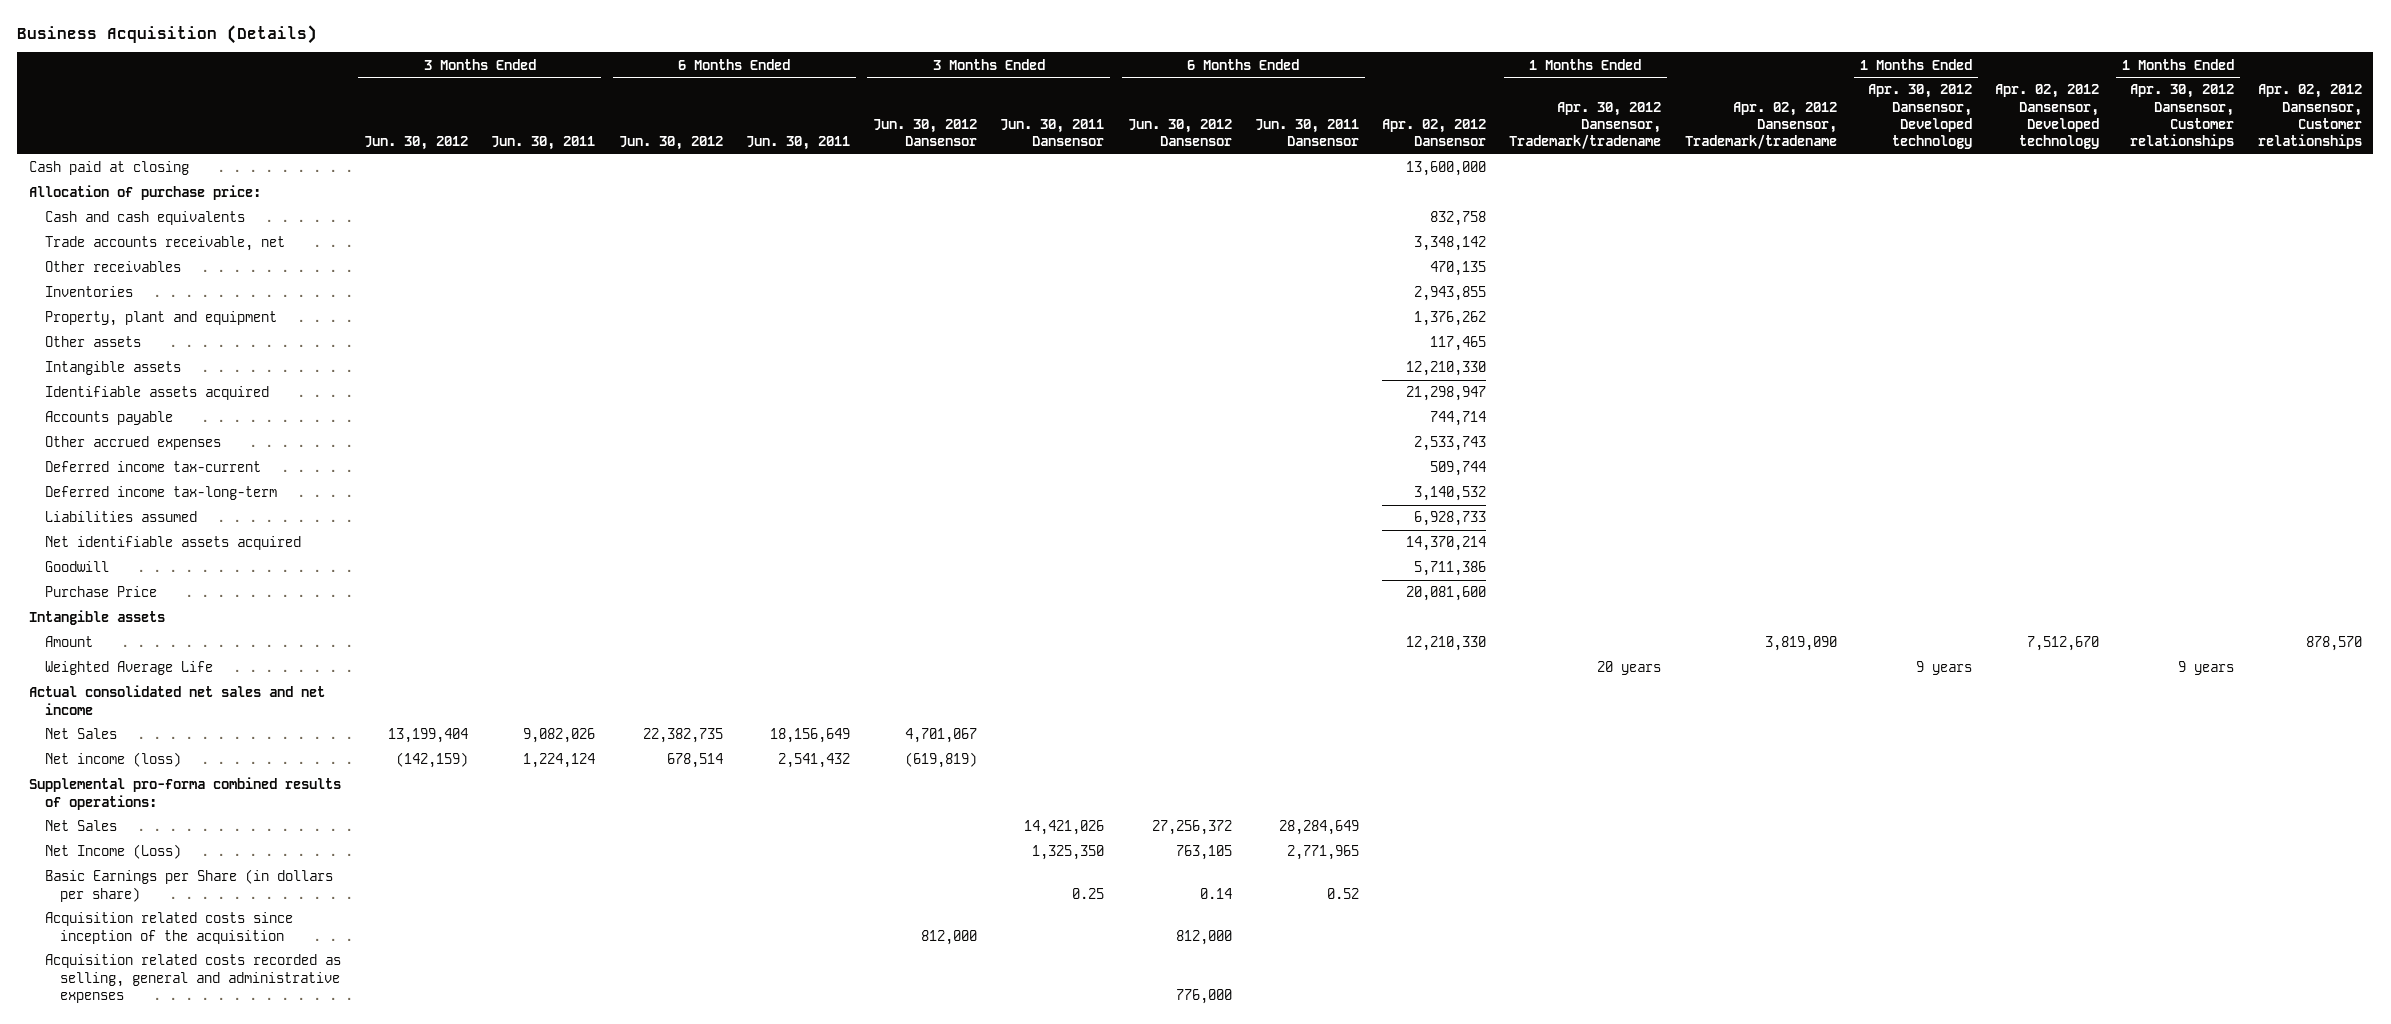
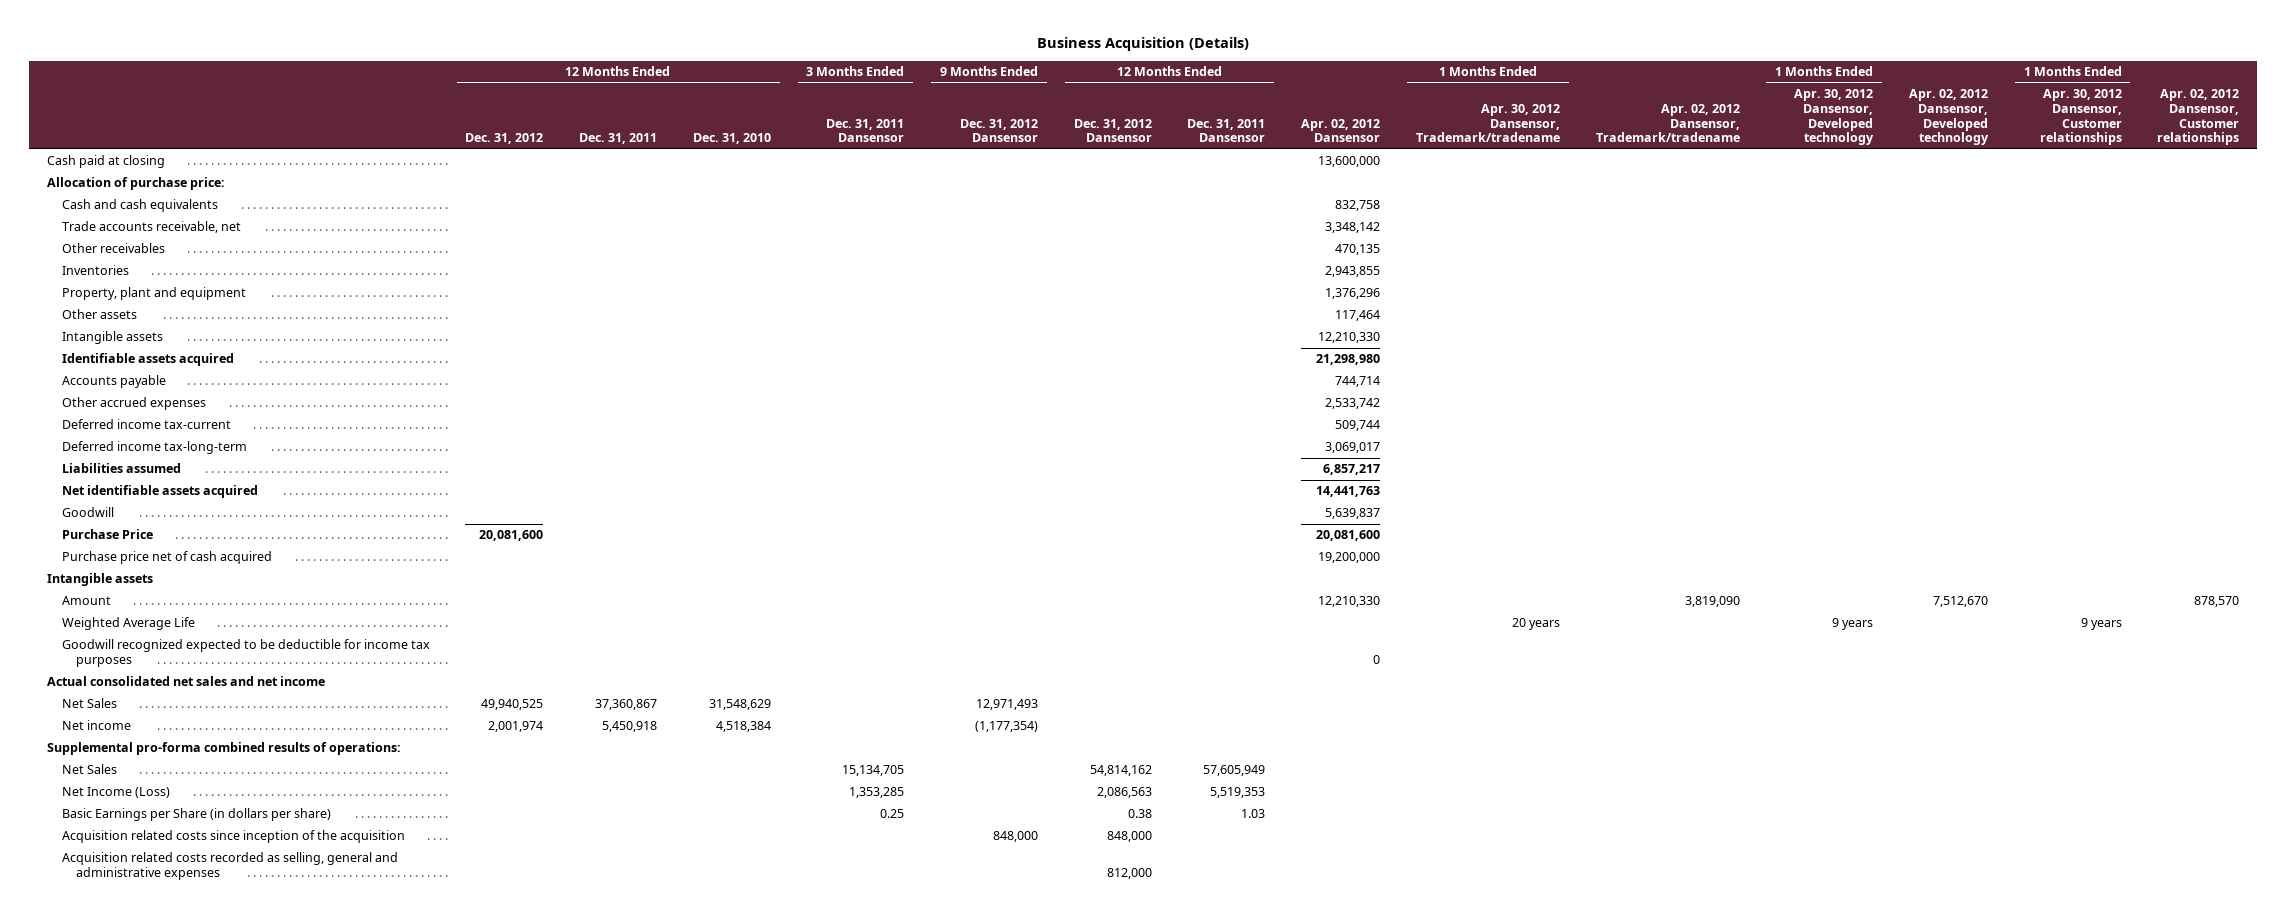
- | 3 Months Ended Jun. 30, 2012 | 3 Months Ended Jun. 30, 2011 | 6 Months Ended Jun. 30, 2012 | 6 Months Ended Jun. 30, 2011 | 3 Months Ended Jun. 30, 2012 Dansensor | 3 Months Ended Jun. 30, 2011 Dansensor | 6 Months Ended Jun. 30, 2012 Dansensor | 6 Months Ended Jun. 30, 2011 Dansensor | Apr. 02, 2012 Dansensor | 1 Months Ended Apr. 30, 2012 Dansensor, Trademark/tradename | Apr. 02, 2012 Dansensor, Trademark/tradename | 1 Months Ended Apr. 30, 2012 Dansensor, Developed technology | Apr. 02, 2012 Dansensor, Developed technology | 1 Months Ended Apr. 30, 2012 Dansensor, Customer relationships | Apr. 02, 2012 Dansensor, Customer relationships
+ | 12 Months Ended Dec. 31, 2012 | 12 Months Ended Dec. 31, 2011 | 12 Months Ended Dec. 31, 2010 | 3 Months Ended Dec. 31, 2011 Dansensor | 9 Months Ended Dec. 31, 2012 Dansensor | 12 Months Ended Dec. 31, 2012 Dansensor | 12 Months Ended Dec. 31, 2011 Dansensor | Apr. 02, 2012 Dansensor | 1 Months Ended Apr. 30, 2012 Dansensor, Trademark/tradename | Apr. 02, 2012 Dansensor, Trademark/tradename | 1 Months Ended Apr. 30, 2012 Dansensor, Developed technology | Apr. 02, 2012 Dansensor, Developed technology | 1 Months Ended Apr. 30, 2012 Dansensor, Customer relationships | Apr. 02, 2012 Dansensor, Customer relationships
- Property, plant and equipment | | | | | | | | | 1,376,262 | | | | | |
- Other assets | | | | | | | | | 117,465 | | | | | |
+ Property, plant and equipment | | | | | | | | 1,376,296 | | | | | |
+ Other assets | | | | | | | | 117,464 | | | | | |
- Identifiable assets acquired | | | | | | | | | 21,298,947 | | | | | |
+ Identifiable assets acquired | | | | | | | | 21,298,980 | | | | | |
- Other accrued expenses | | | | | | | | | 2,533,743 | | | | | |
+ Other accrued expenses | | | | | | | | 2,533,742 | | | | | |
- Deferred income tax-long-term | | | | | | | | | 3,140,532 | | | | | |
- Liabilities assumed | | | | | | | | | 6,928,733 | | | | | |
- Net identifiable assets acquired | | | | | | | | | 14,370,214 | | | | | |
- Goodwill | | | | | | | | | 5,711,386 | | | | | |
+ Deferred income tax-long-term | | | | | | | | 3,069,017 | | | | | |
+ Liabilities assumed | | | | | | | | 6,857,217 | | | | | |
+ Net identifiable assets acquired | | | | | | | | 14,441,763 | | | | | |
+ Goodwill | | | | | | | | 5,639,837 | | | | | |
+ Purchase price net of cash acquired | | | | | | | | 19,200,000 | | | | | |
+ Goodwill recognized expected to be deductible for income tax purposes | | | | | | | | 0 | | | | | |
- Net income (loss) | (142,159) | 1,224,124 | 678,514 | 2,541,432 | (619,819) | | | | | | | | | |
+ Net income | 2,001,974 | 5,450,918 | 4,518,384 | | (1,177,354) | | | | | | | | |

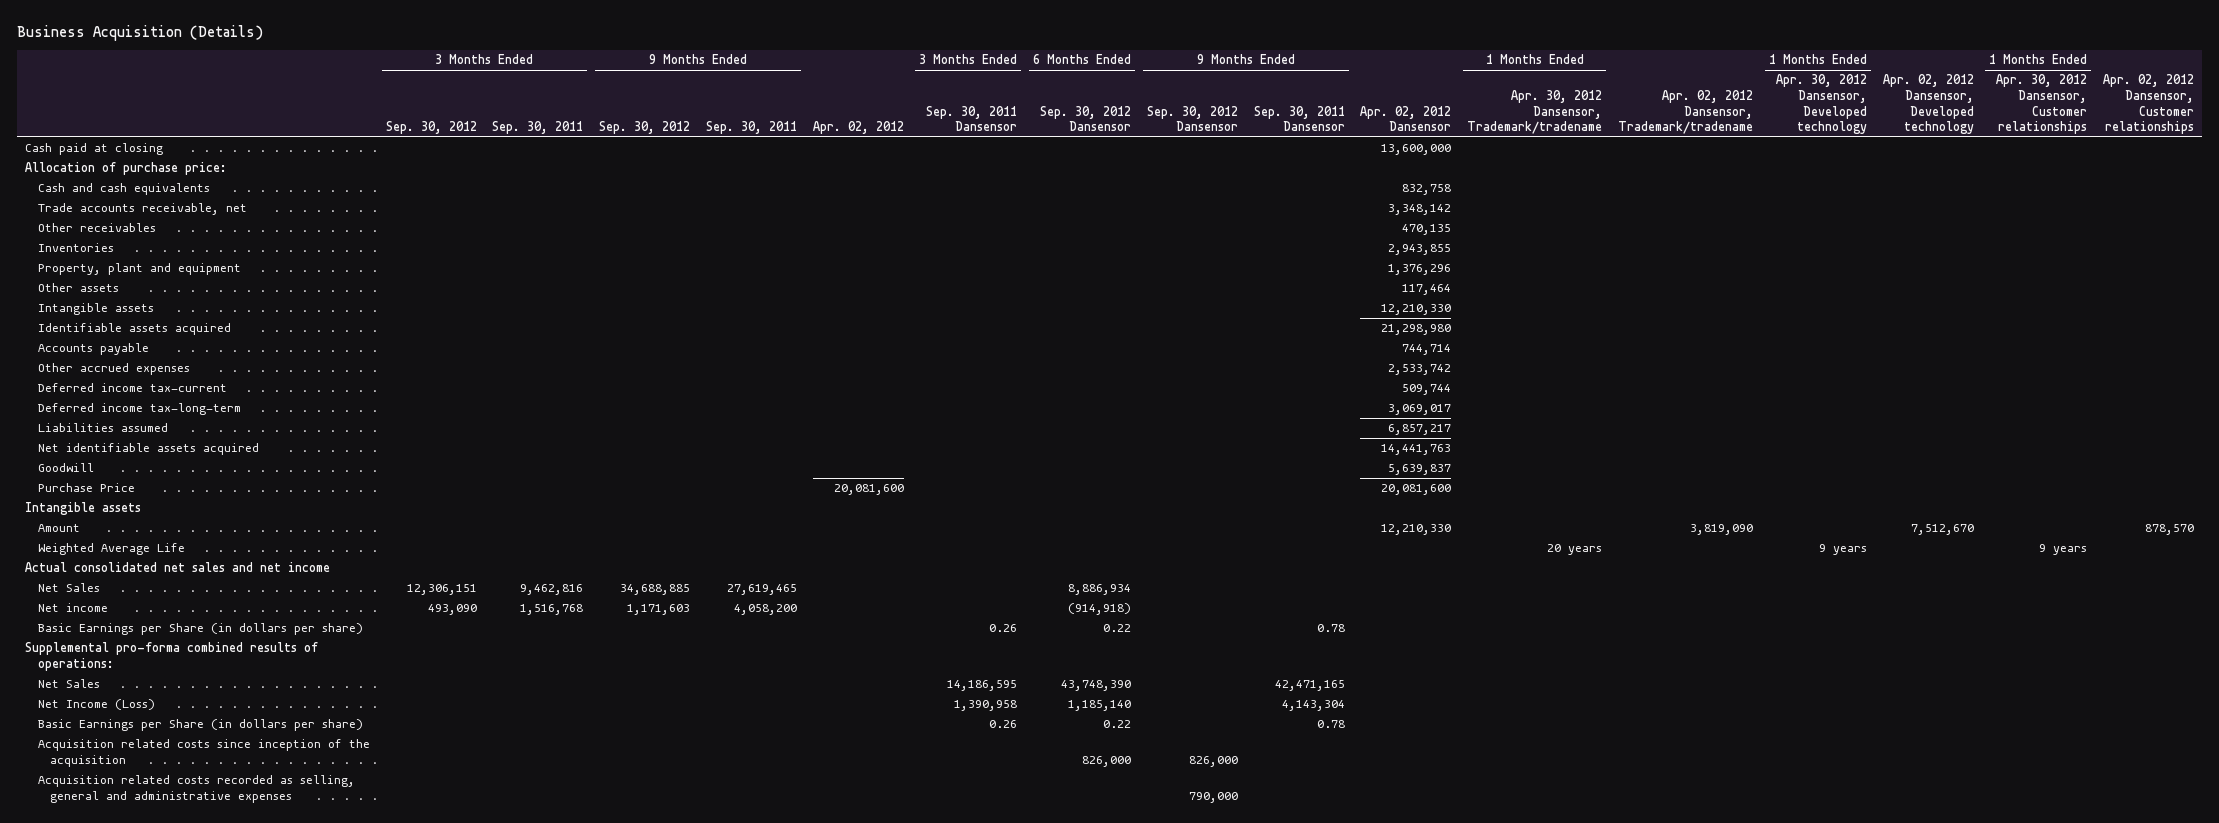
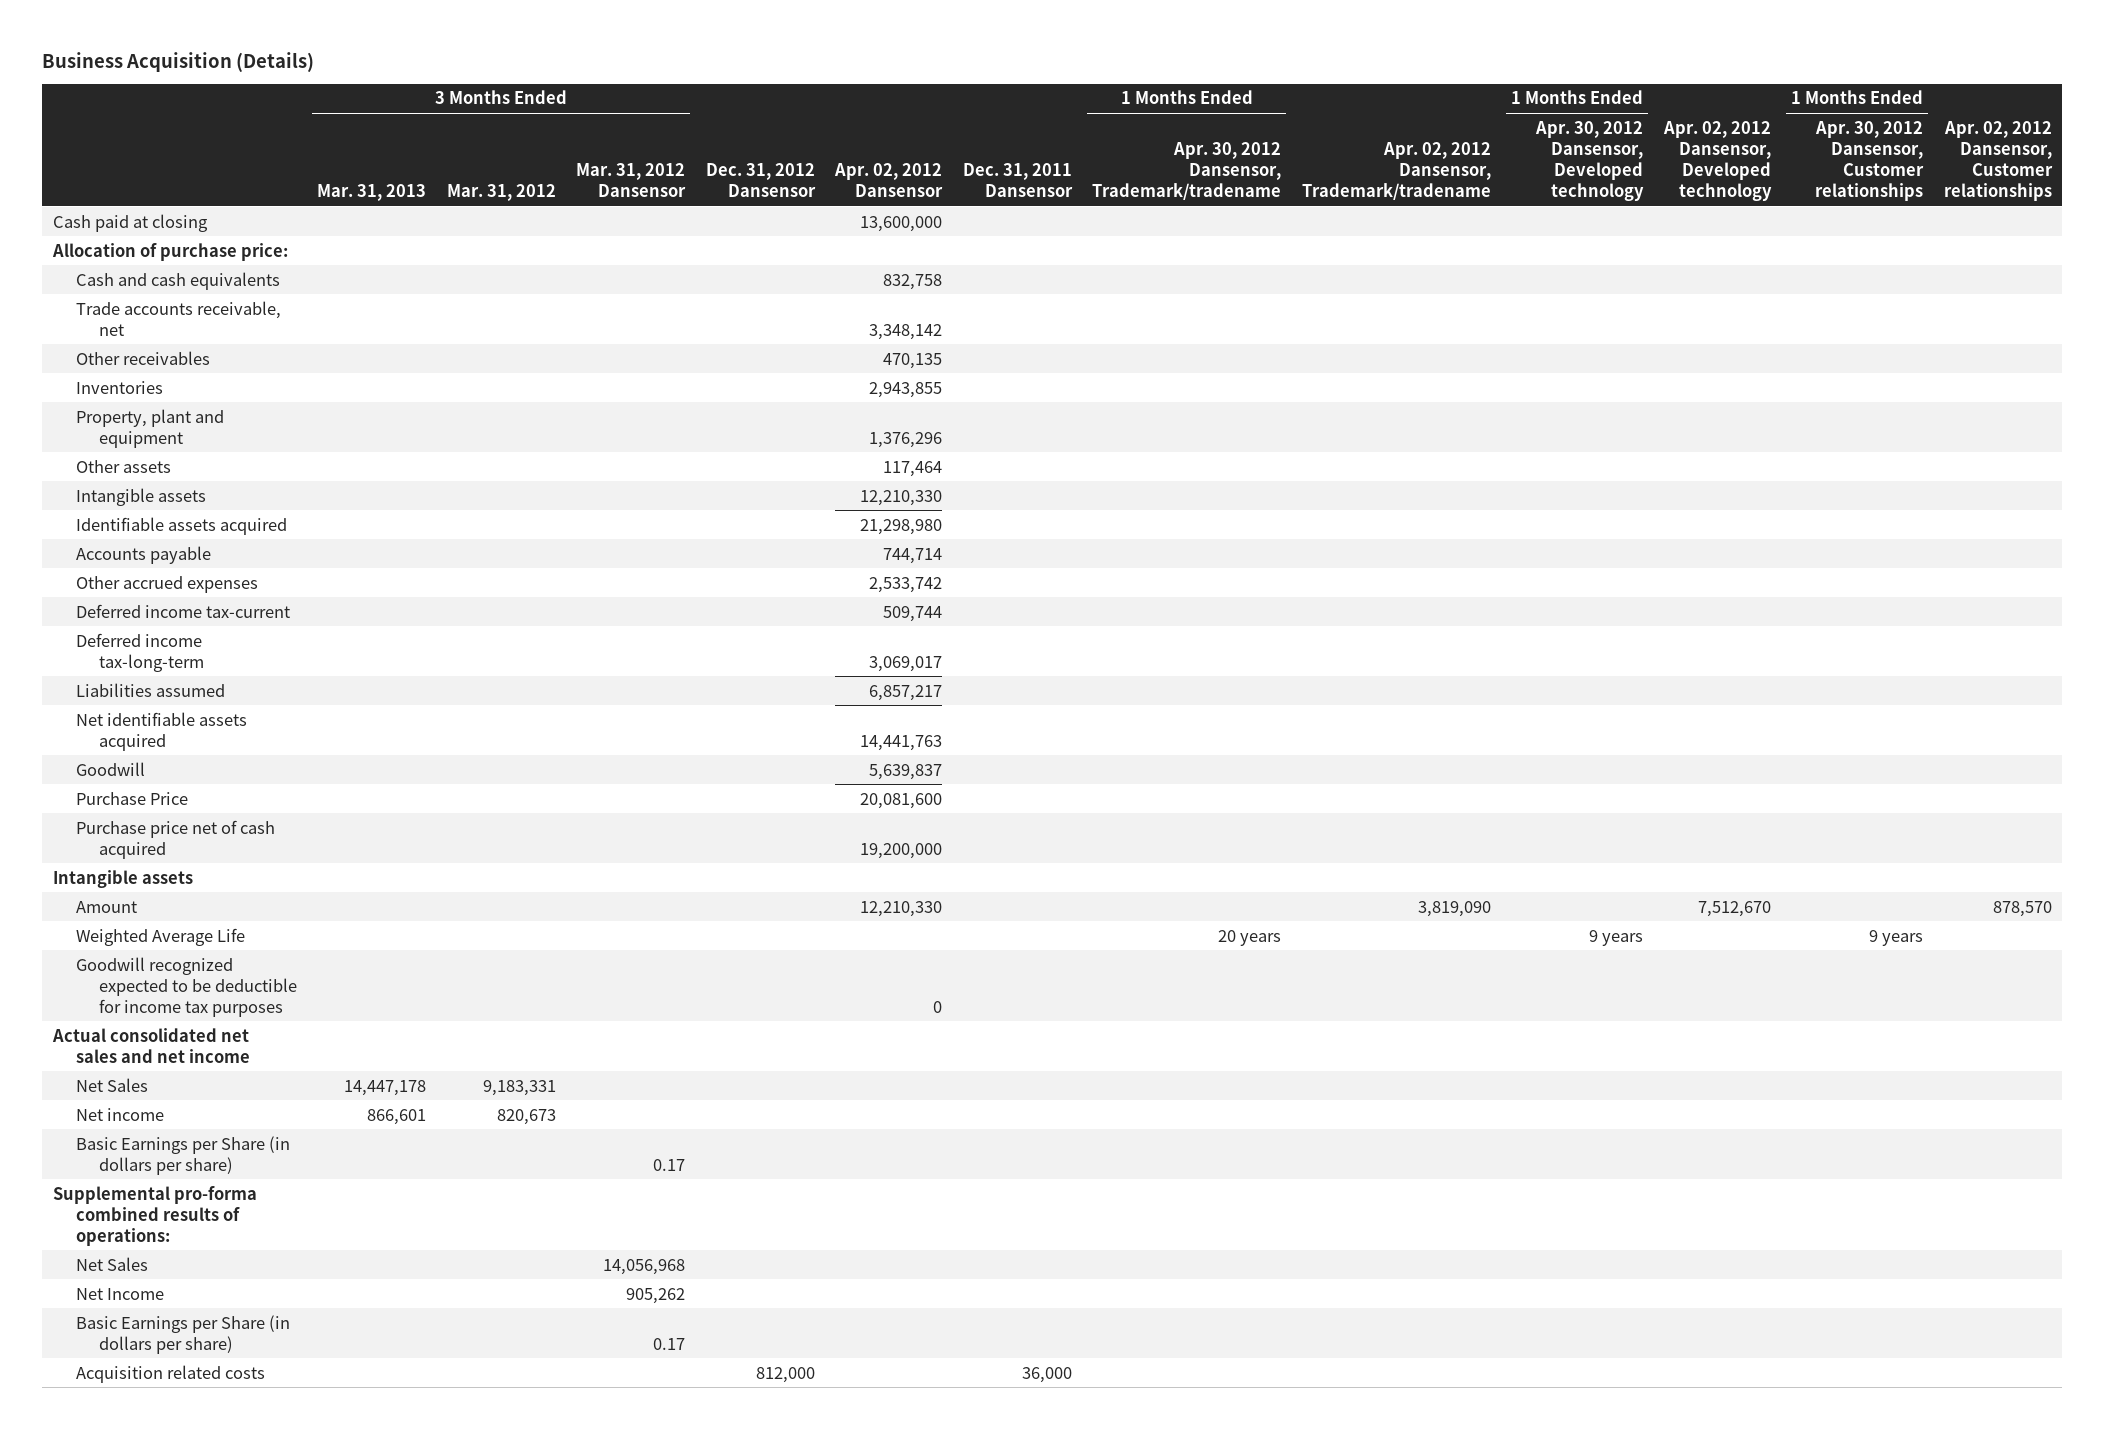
- | 3 Months Ended Sep. 30, 2012 | 3 Months Ended Sep. 30, 2011 | 9 Months Ended Sep. 30, 2012 | 9 Months Ended Sep. 30, 2011 | Apr. 02, 2012 | 3 Months Ended Sep. 30, 2011 Dansensor | 6 Months Ended Sep. 30, 2012 Dansensor | 9 Months Ended Sep. 30, 2012 Dansensor | 9 Months Ended Sep. 30, 2011 Dansensor | Apr. 02, 2012 Dansensor | 1 Months Ended Apr. 30, 2012 Dansensor, Trademark/tradename | Apr. 02, 2012 Dansensor, Trademark/tradename | 1 Months Ended Apr. 30, 2012 Dansensor, Developed technology | Apr. 02, 2012 Dansensor, Developed technology | 1 Months Ended Apr. 30, 2012 Dansensor, Customer relationships | Apr. 02, 2012 Dansensor, Customer relationships
+ | 3 Months Ended Mar. 31, 2013 | 3 Months Ended Mar. 31, 2012 | 3 Months Ended Mar. 31, 2012 Dansensor | Dec. 31, 2012 Dansensor | Apr. 02, 2012 Dansensor | Dec. 31, 2011 Dansensor | 1 Months Ended Apr. 30, 2012 Dansensor, Trademark/tradename | Apr. 02, 2012 Dansensor, Trademark/tradename | 1 Months Ended Apr. 30, 2012 Dansensor, Developed technology | Apr. 02, 2012 Dansensor, Developed technology | 1 Months Ended Apr. 30, 2012 Dansensor, Customer relationships | Apr. 02, 2012 Dansensor, Customer relationships
+ Purchase price net of cash acquired | | | | | 19,200,000 | | | | | | |
+ Goodwill recognized expected to be deductible for income tax purposes | | | | | 0 | | | | | | |
- Net Income (Loss) | | | | | | 1,390,958 | 1,185,140 | | 4,143,304 | | | | | | |
+ Net Income | | | 905,262 | | | | | | | | |
- Acquisition related costs since inception of the acquisition | | | | | | | 826,000 | 826,000 | | | | | | | |
- Acquisition related costs recorded as selling, general and administrative expenses | | | | | | | | 790,000 | | | | | | | |
+ Acquisition related costs | | | | 812,000 | | 36,000 | | | | | |

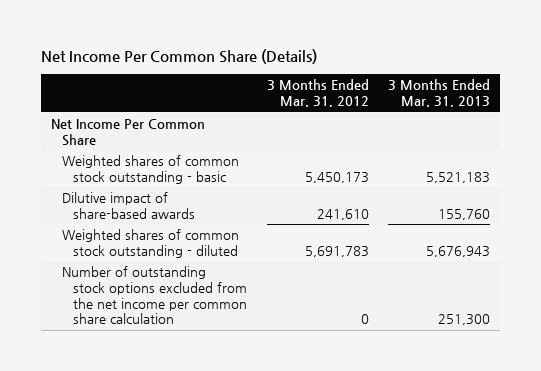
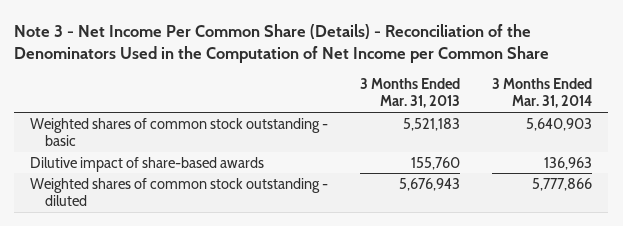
- Net Income Per Common Share (Details)
+ Note 3 - Net Income Per Common Share (Details) - Reconciliation of the Denominators Used in the Computation of Net Income per Common Share
- | 3 Months Ended Mar. 31, 2012 | 3 Months Ended Mar. 31, 2013
+ | 3 Months Ended Mar. 31, 2013 | 3 Months Ended Mar. 31, 2014
- Net Income Per Common Share
- Number of outstanding stock options excluded from the net income per common share calculation | 0 | 251,300

